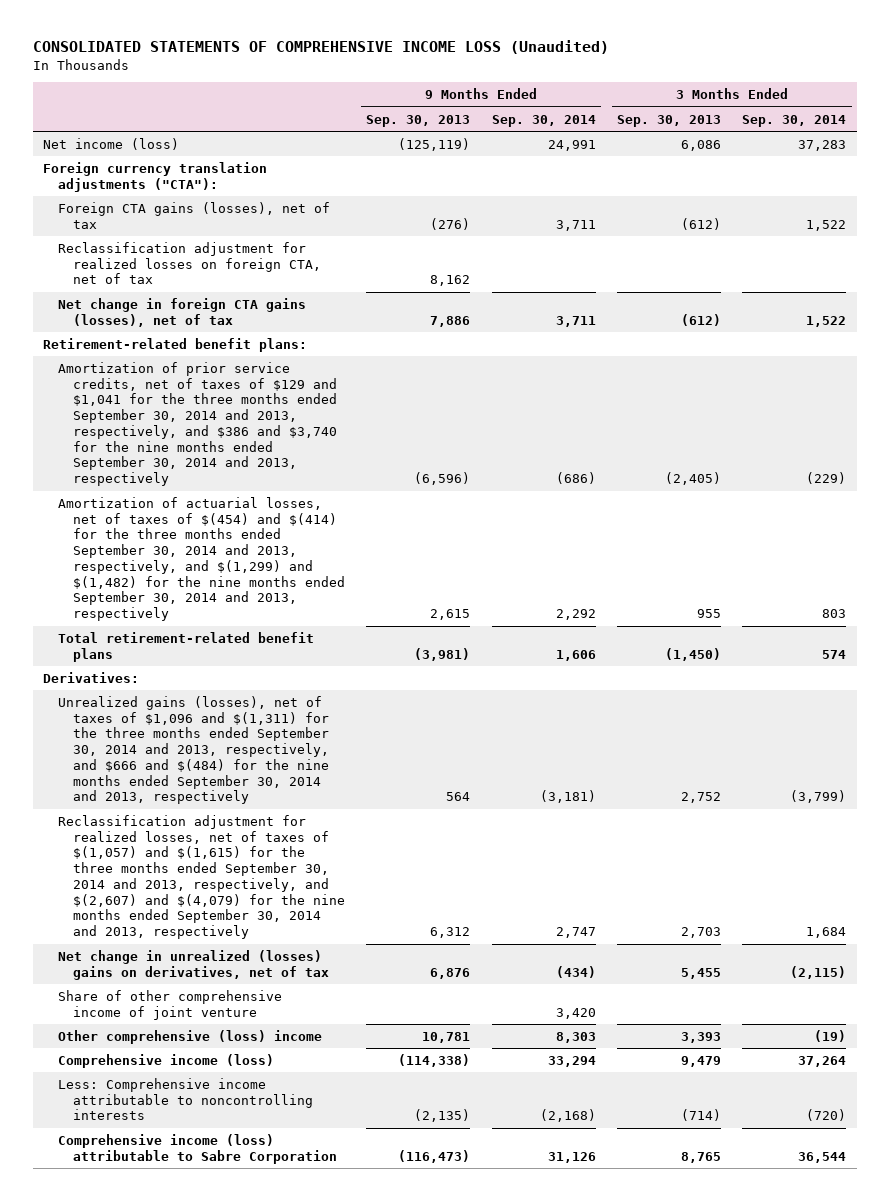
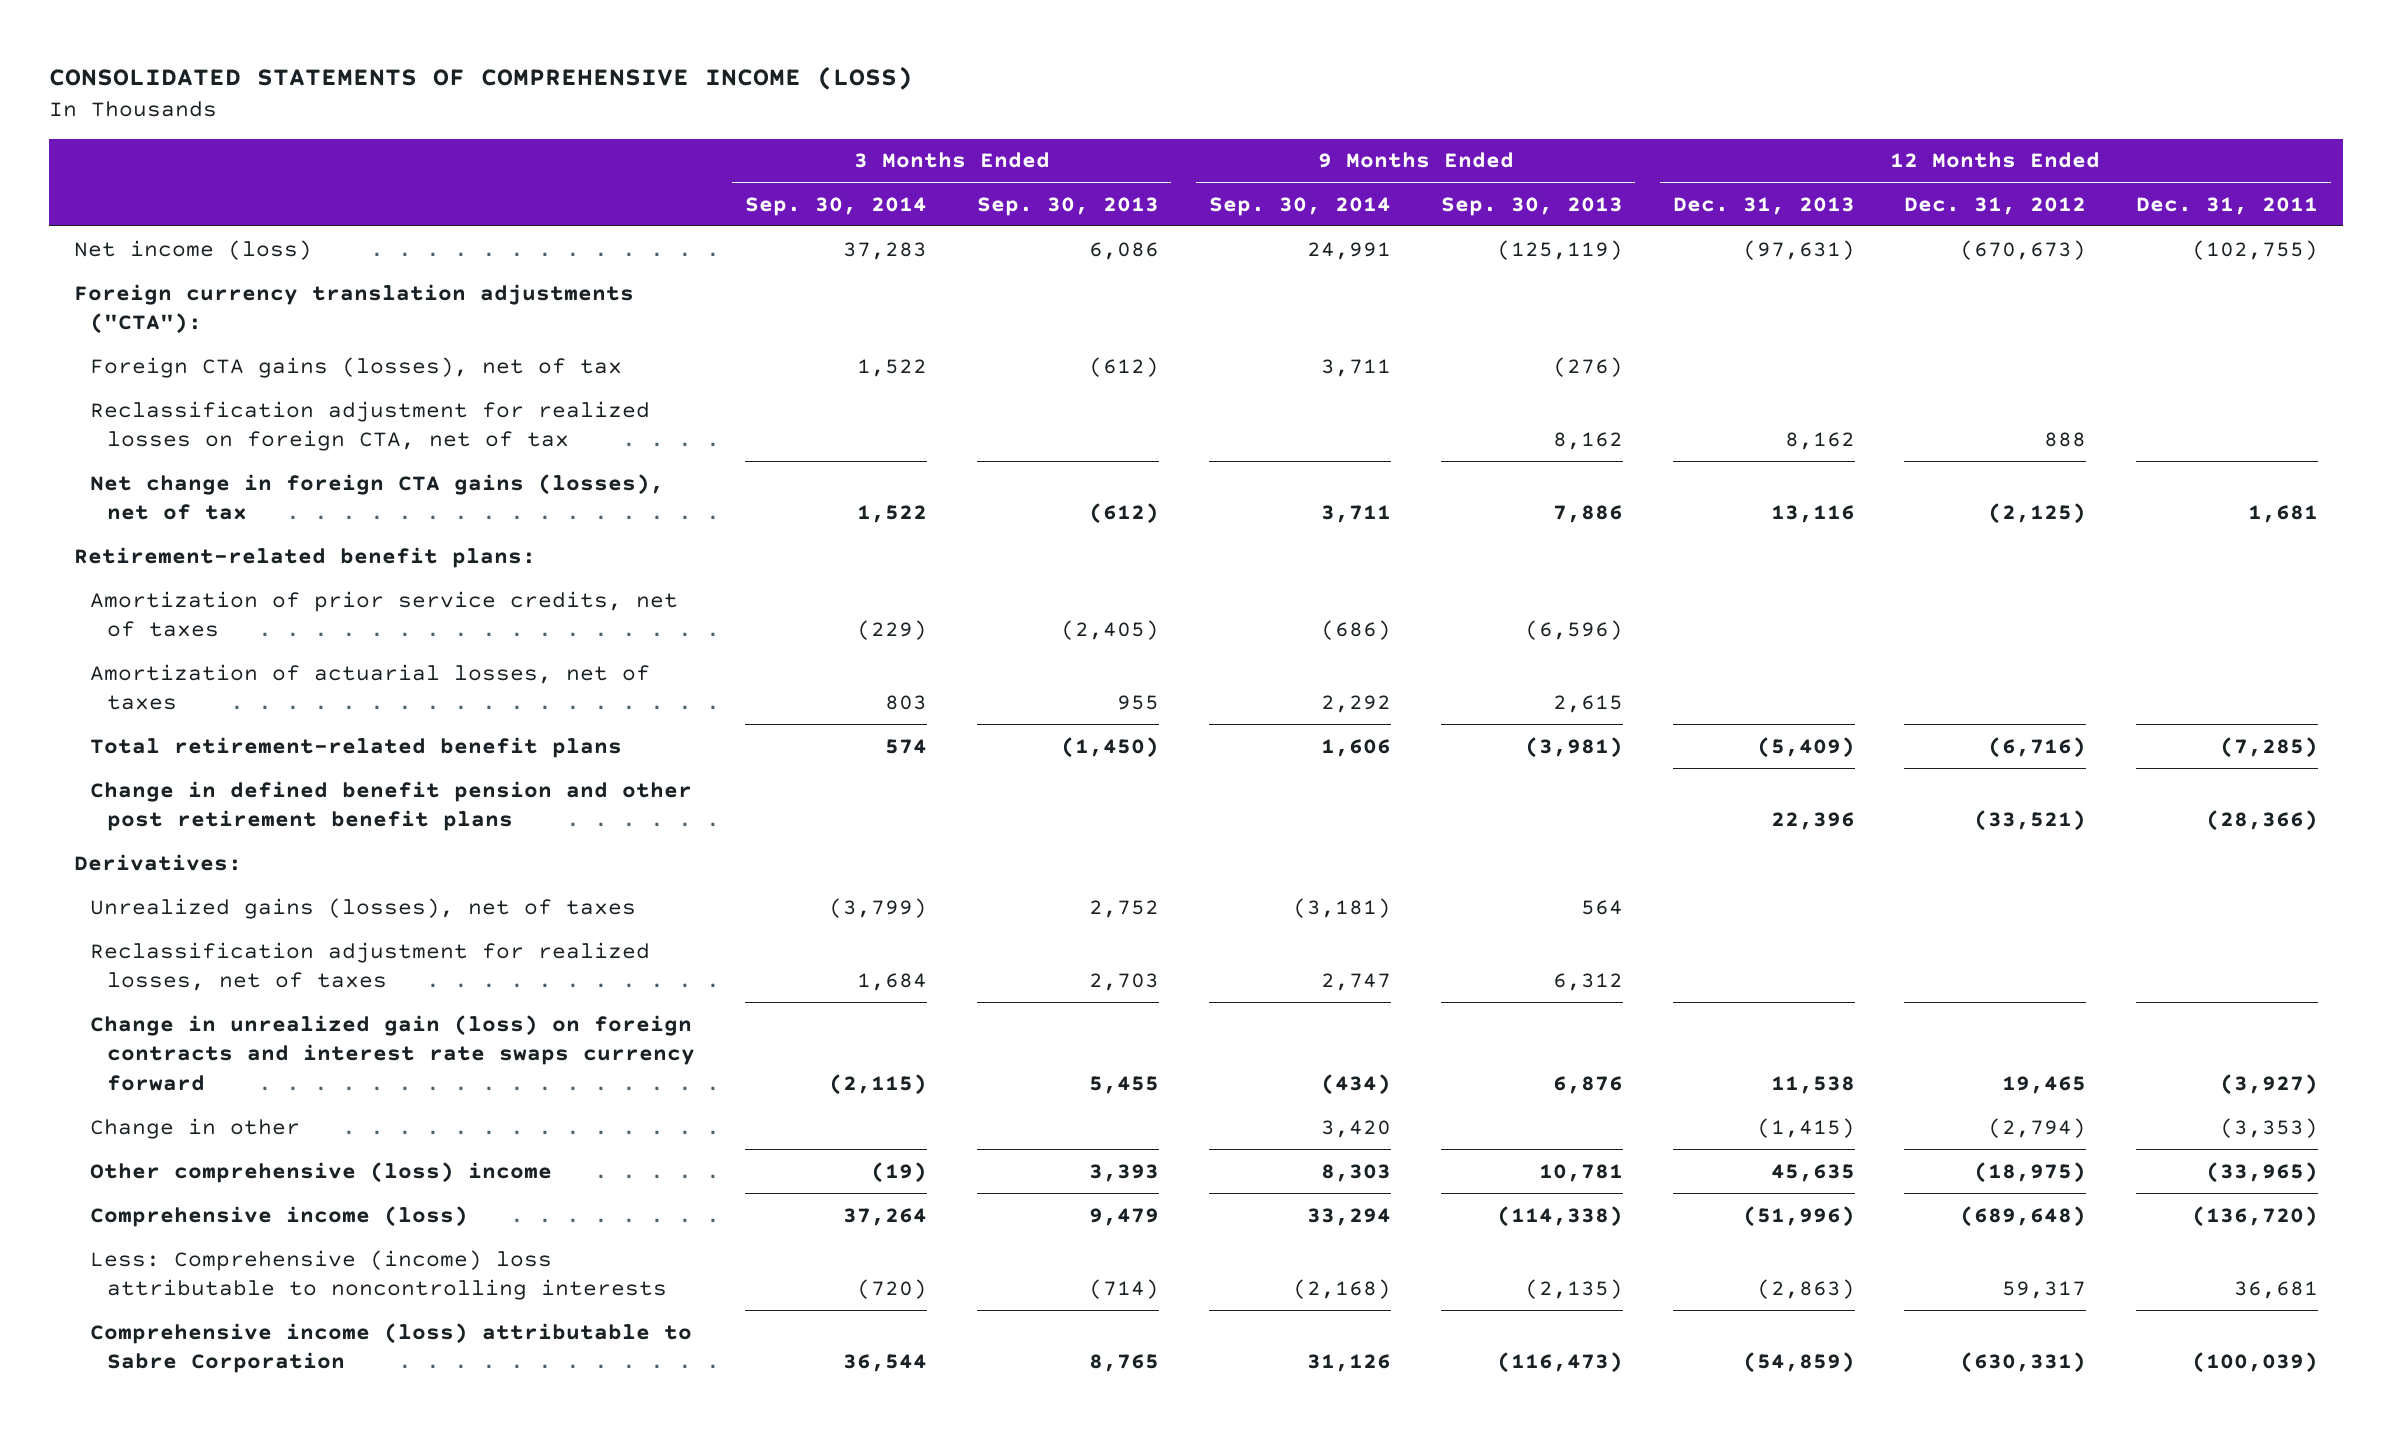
- CONSOLIDATED STATEMENTS OF COMPREHENSIVE INCOME LOSS (Unaudited)
+ CONSOLIDATED STATEMENTS OF COMPREHENSIVE INCOME (LOSS)
- | 9 Months Ended Sep. 30, 2013 | 9 Months Ended Sep. 30, 2014 | 3 Months Ended Sep. 30, 2013 | 3 Months Ended Sep. 30, 2014
+ | 3 Months Ended Sep. 30, 2014 | 3 Months Ended Sep. 30, 2013 | 9 Months Ended Sep. 30, 2014 | 9 Months Ended Sep. 30, 2013 | 12 Months Ended Dec. 31, 2013 | 12 Months Ended Dec. 31, 2012 | 12 Months Ended Dec. 31, 2011
- Amortization of prior service credits, net of taxes of $129 and $1,041 for the three months ended September 30, 2014 and 2013, respectively, and $386 and $3,740 for the nine months ended September 30, 2014 and 2013, respectively | (6,596) | (686) | (2,405) | (229)
- Amortization of actuarial losses, net of taxes of $(454) and $(414) for the three months ended September 30, 2014 and 2013, respectively, and $(1,299) and $(1,482) for the nine months ended September 30, 2014 and 2013, respectively | 2,615 | 2,292 | 955 | 803
+ Amortization of prior service credits, net of taxes | (229) | (2,405) | (686) | (6,596) | | |
+ Amortization of actuarial losses, net of taxes | 803 | 955 | 2,292 | 2,615 | | |
+ Change in defined benefit pension and other post retirement benefit plans | | | | | 22,396 | (33,521) | (28,366)
- Unrealized gains (losses), net of taxes of $1,096 and $(1,311) for the three months ended September 30, 2014 and 2013, respectively, and $666 and $(484) for the nine months ended September 30, 2014 and 2013, respectively | 564 | (3,181) | 2,752 | (3,799)
- Reclassification adjustment for realized losses, net of taxes of $(1,057) and $(1,615) for the three months ended September 30, 2014 and 2013, respectively, and $(2,607) and $(4,079) for the nine months ended September 30, 2014 and 2013, respectively | 6,312 | 2,747 | 2,703 | 1,684
- Net change in unrealized (losses) gains on derivatives, net of tax | 6,876 | (434) | 5,455 | (2,115)
- Share of other comprehensive income of joint venture | | 3,420 | |
+ Unrealized gains (losses), net of taxes | (3,799) | 2,752 | (3,181) | 564 | | |
+ Reclassification adjustment for realized losses, net of taxes | 1,684 | 2,703 | 2,747 | 6,312 | | |
+ Change in unrealized gain (loss) on foreign contracts and interest rate swaps currency forward | (2,115) | 5,455 | (434) | 6,876 | 11,538 | 19,465 | (3,927)
+ Change in other | | | 3,420 | | (1,415) | (2,794) | (3,353)
- Less: Comprehensive income attributable to noncontrolling interests | (2,135) | (2,168) | (714) | (720)
+ Less: Comprehensive (income) loss attributable to noncontrolling interests | (720) | (714) | (2,168) | (2,135) | (2,863) | 59,317 | 36,681

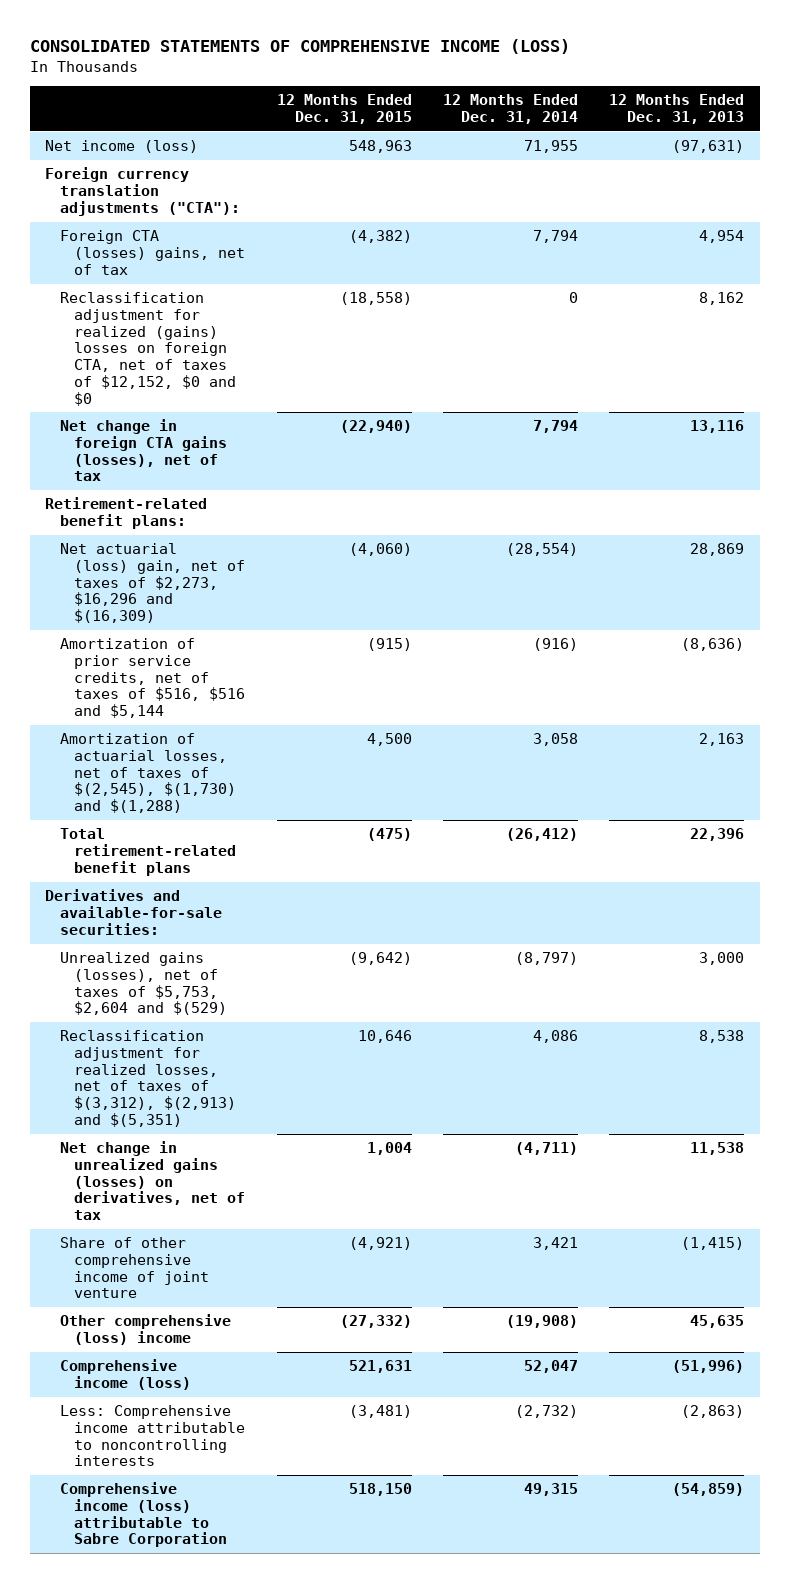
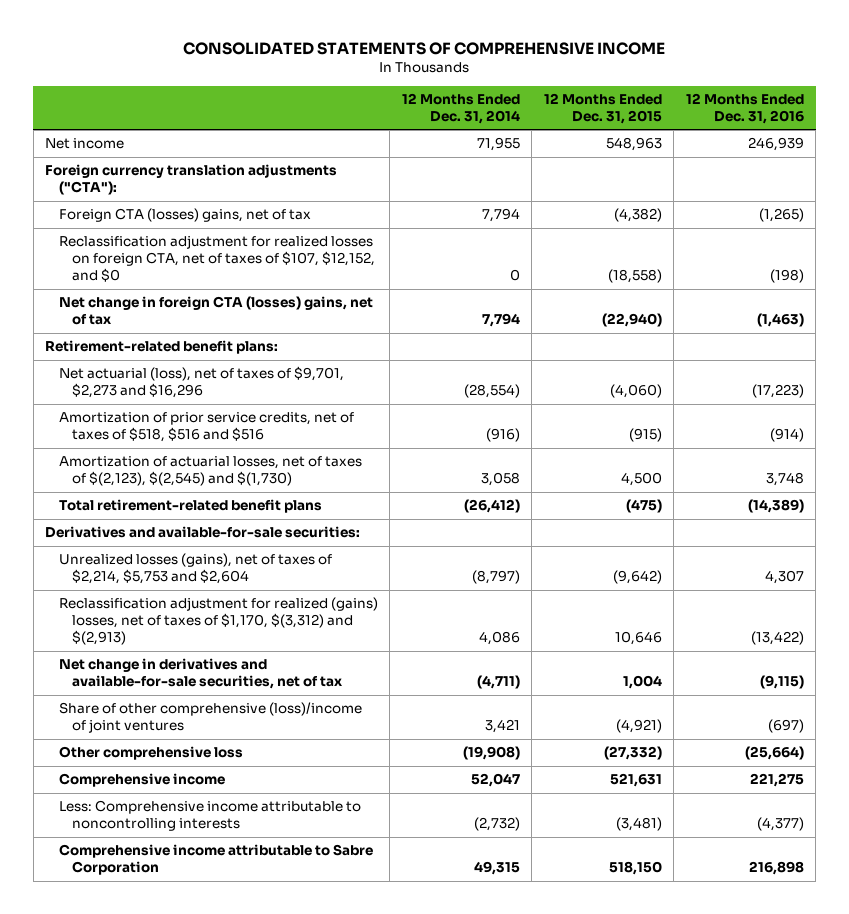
- CONSOLIDATED STATEMENTS OF COMPREHENSIVE INCOME (LOSS)
+ CONSOLIDATED STATEMENTS OF COMPREHENSIVE INCOME
- | 12 Months Ended Dec. 31, 2015 | 12 Months Ended Dec. 31, 2014 | 12 Months Ended Dec. 31, 2013
+ | 12 Months Ended Dec. 31, 2014 | 12 Months Ended Dec. 31, 2015 | 12 Months Ended Dec. 31, 2016
- Net income (loss) | 548,963 | 71,955 | (97,631)
+ Net income | 71,955 | 548,963 | 246,939
- Reclassification adjustment for realized (gains) losses on foreign CTA, net of taxes of $12,152, $0 and $0 | (18,558) | 0 | 8,162
- Net change in foreign CTA gains (losses), net of tax | (22,940) | 7,794 | 13,116
+ Reclassification adjustment for realized losses on foreign CTA, net of taxes of $107, $12,152, and $0 | 0 | (18,558) | (198)
+ Net change in foreign CTA (losses) gains, net of tax | 7,794 | (22,940) | (1,463)
- Net actuarial (loss) gain, net of taxes of $2,273, $16,296 and $(16,309) | (4,060) | (28,554) | 28,869
- Amortization of prior service credits, net of taxes of $516, $516 and $5,144 | (915) | (916) | (8,636)
- Amortization of actuarial losses, net of taxes of $(2,545), $(1,730) and $(1,288) | 4,500 | 3,058 | 2,163
+ Net actuarial (loss), net of taxes of $9,701, $2,273 and $16,296 | (28,554) | (4,060) | (17,223)
+ Amortization of prior service credits, net of taxes of $518, $516 and $516 | (916) | (915) | (914)
+ Amortization of actuarial losses, net of taxes of $(2,123), $(2,545) and $(1,730) | 3,058 | 4,500 | 3,748
- Unrealized gains (losses), net of taxes of $5,753, $2,604 and $(529) | (9,642) | (8,797) | 3,000
- Reclassification adjustment for realized losses, net of taxes of $(3,312), $(2,913) and $(5,351) | 10,646 | 4,086 | 8,538
- Net change in unrealized gains (losses) on derivatives, net of tax | 1,004 | (4,711) | 11,538
- Share of other comprehensive income of joint venture | (4,921) | 3,421 | (1,415)
- Other comprehensive (loss) income | (27,332) | (19,908) | 45,635
- Comprehensive income (loss) | 521,631 | 52,047 | (51,996)
+ Unrealized losses (gains), net of taxes of $2,214, $5,753 and $2,604 | (8,797) | (9,642) | 4,307
+ Reclassification adjustment for realized (gains) losses, net of taxes of $1,170, $(3,312) and $(2,913) | 4,086 | 10,646 | (13,422)
+ Net change in derivatives and available-for-sale securities, net of tax | (4,711) | 1,004 | (9,115)
+ Share of other comprehensive (loss)/income of joint ventures | 3,421 | (4,921) | (697)
+ Other comprehensive loss | (19,908) | (27,332) | (25,664)
+ Comprehensive income | 52,047 | 521,631 | 221,275
- Comprehensive income (loss) attributable to Sabre Corporation | 518,150 | 49,315 | (54,859)
+ Comprehensive income attributable to Sabre Corporation | 49,315 | 518,150 | 216,898

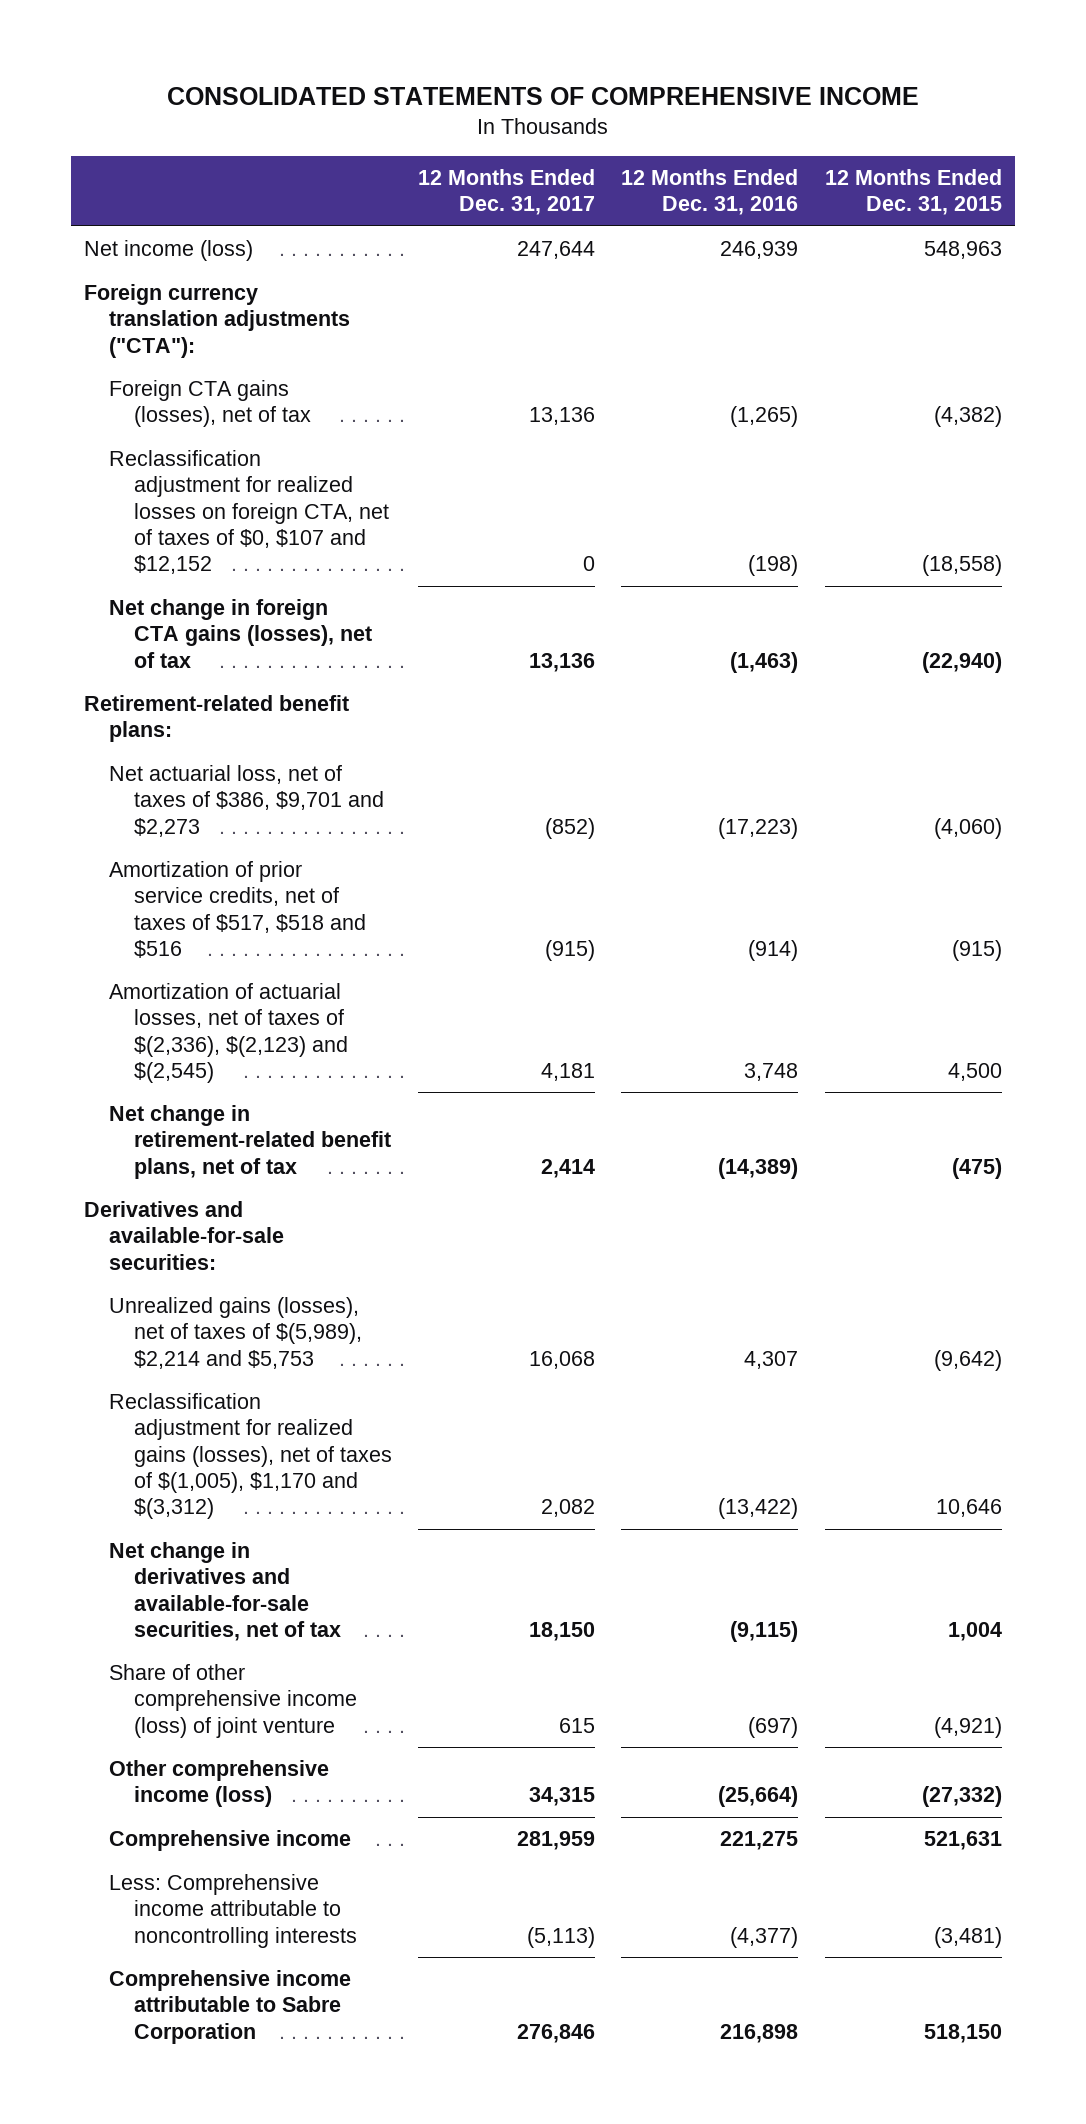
- | 12 Months Ended Dec. 31, 2014 | 12 Months Ended Dec. 31, 2015 | 12 Months Ended Dec. 31, 2016
+ | 12 Months Ended Dec. 31, 2017 | 12 Months Ended Dec. 31, 2016 | 12 Months Ended Dec. 31, 2015
- Net income | 71,955 | 548,963 | 246,939
+ Net income (loss) | 247,644 | 246,939 | 548,963
- Foreign CTA (losses) gains, net of tax | 7,794 | (4,382) | (1,265)
- Reclassification adjustment for realized losses on foreign CTA, net of taxes of $107, $12,152, and $0 | 0 | (18,558) | (198)
- Net change in foreign CTA (losses) gains, net of tax | 7,794 | (22,940) | (1,463)
+ Foreign CTA gains (losses), net of tax | 13,136 | (1,265) | (4,382)
+ Reclassification adjustment for realized losses on foreign CTA, net of taxes of $0, $107 and $12,152 | 0 | (198) | (18,558)
+ Net change in foreign CTA gains (losses), net of tax | 13,136 | (1,463) | (22,940)
- Net actuarial (loss), net of taxes of $9,701, $2,273 and $16,296 | (28,554) | (4,060) | (17,223)
- Amortization of prior service credits, net of taxes of $518, $516 and $516 | (916) | (915) | (914)
- Amortization of actuarial losses, net of taxes of $(2,123), $(2,545) and $(1,730) | 3,058 | 4,500 | 3,748
- Total retirement-related benefit plans | (26,412) | (475) | (14,389)
+ Net actuarial loss, net of taxes of $386, $9,701 and $2,273 | (852) | (17,223) | (4,060)
+ Amortization of prior service credits, net of taxes of $517, $518 and $516 | (915) | (914) | (915)
+ Amortization of actuarial losses, net of taxes of $(2,336), $(2,123) and $(2,545) | 4,181 | 3,748 | 4,500
+ Net change in retirement-related benefit plans, net of tax | 2,414 | (14,389) | (475)
- Unrealized losses (gains), net of taxes of $2,214, $5,753 and $2,604 | (8,797) | (9,642) | 4,307
- Reclassification adjustment for realized (gains) losses, net of taxes of $1,170, $(3,312) and $(2,913) | 4,086 | 10,646 | (13,422)
+ Unrealized gains (losses), net of taxes of $(5,989), $2,214 and $5,753 | 16,068 | 4,307 | (9,642)
+ Reclassification adjustment for realized gains (losses), net of taxes of $(1,005), $1,170 and $(3,312) | 2,082 | (13,422) | 10,646
- Share of other comprehensive (loss)/income of joint ventures | 3,421 | (4,921) | (697)
- Other comprehensive loss | (19,908) | (27,332) | (25,664)
+ Share of other comprehensive income (loss) of joint venture | 615 | (697) | (4,921)
+ Other comprehensive income (loss) | 34,315 | (25,664) | (27,332)

